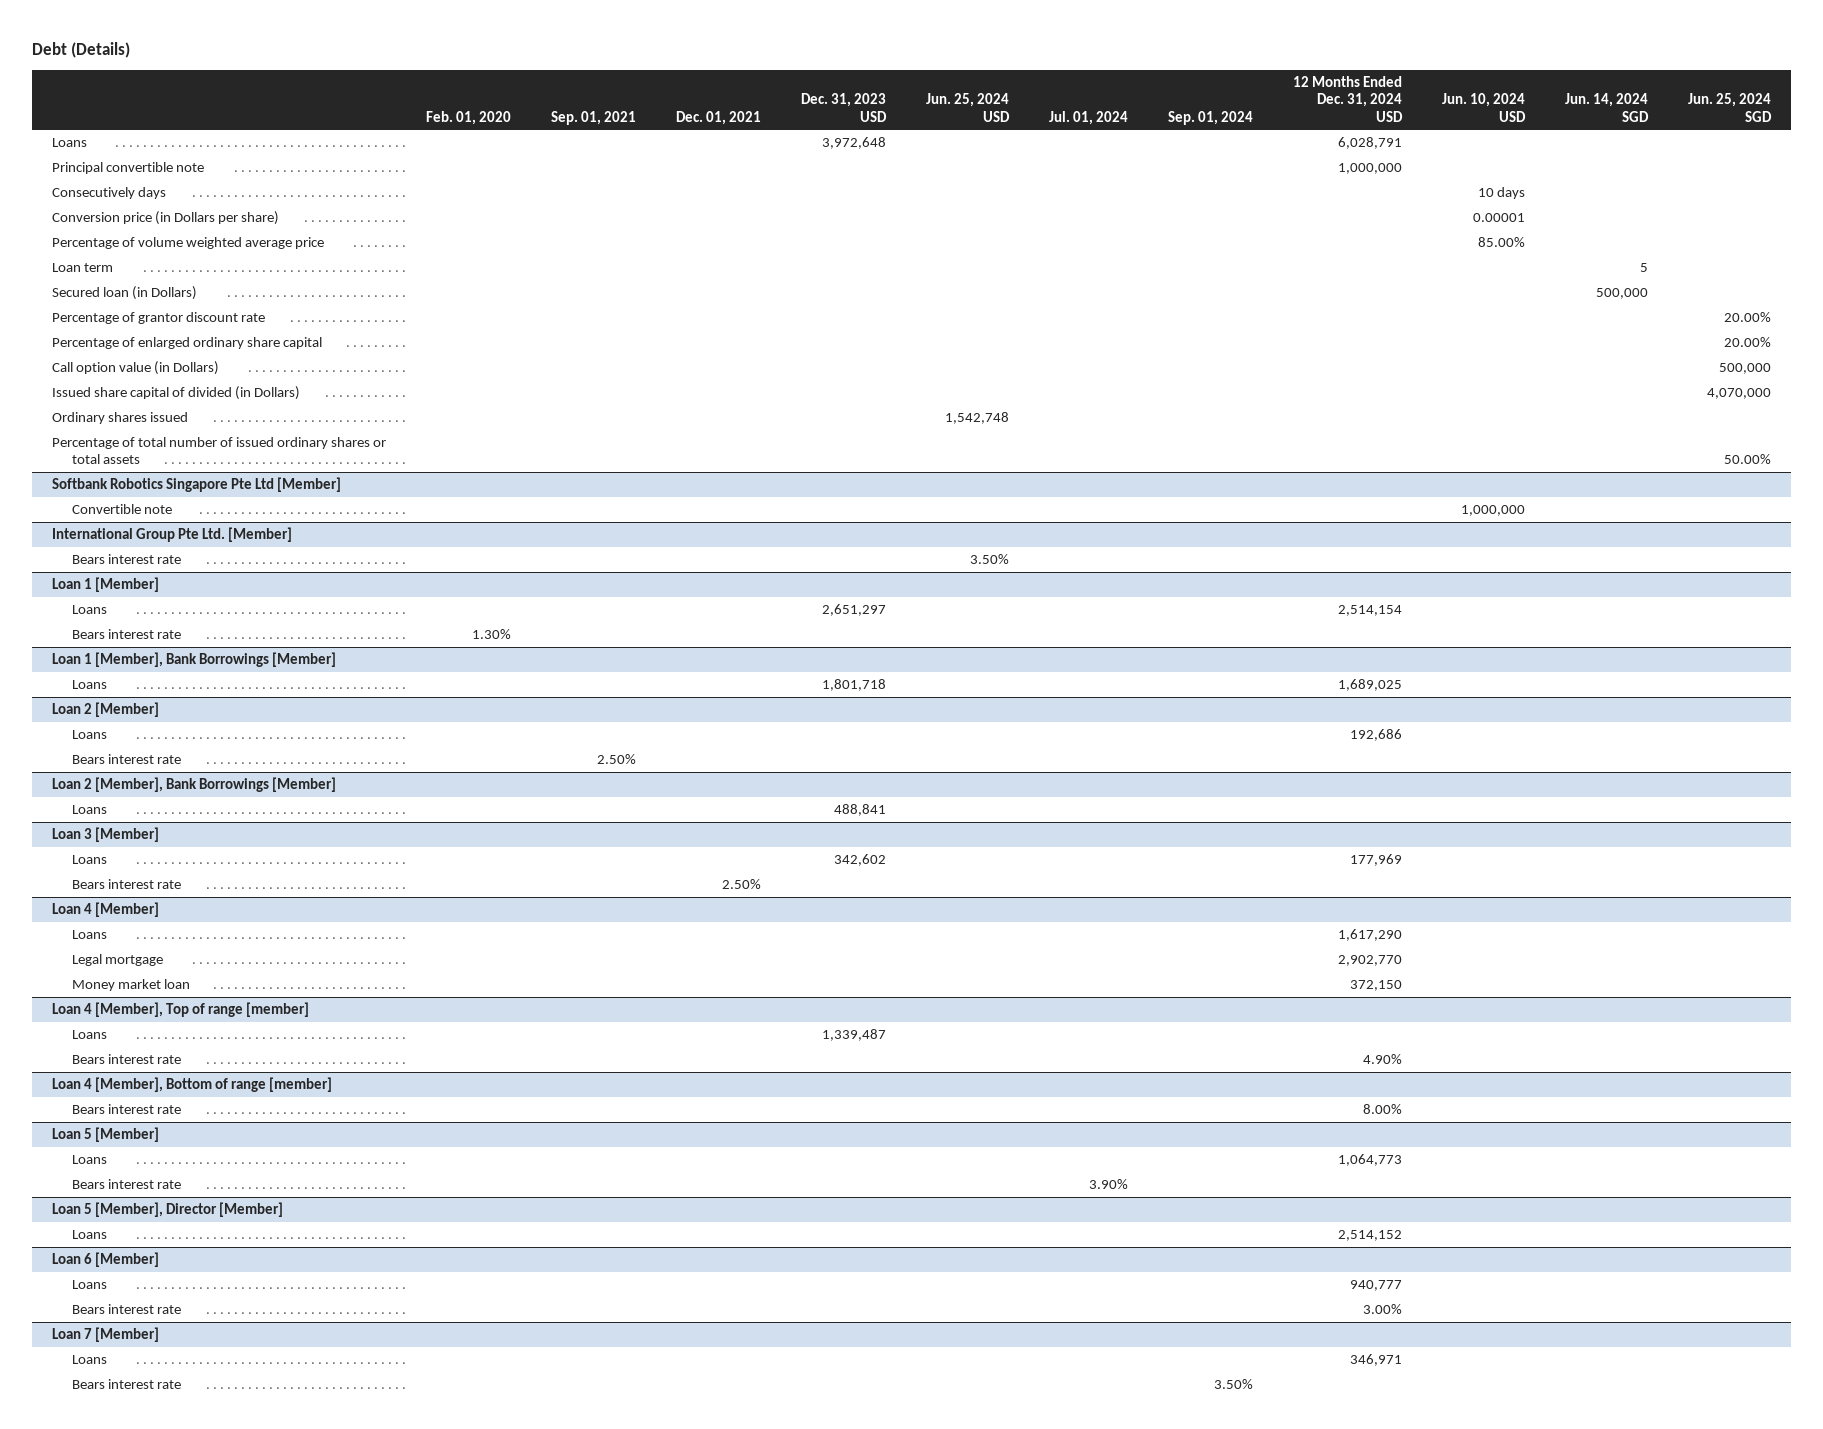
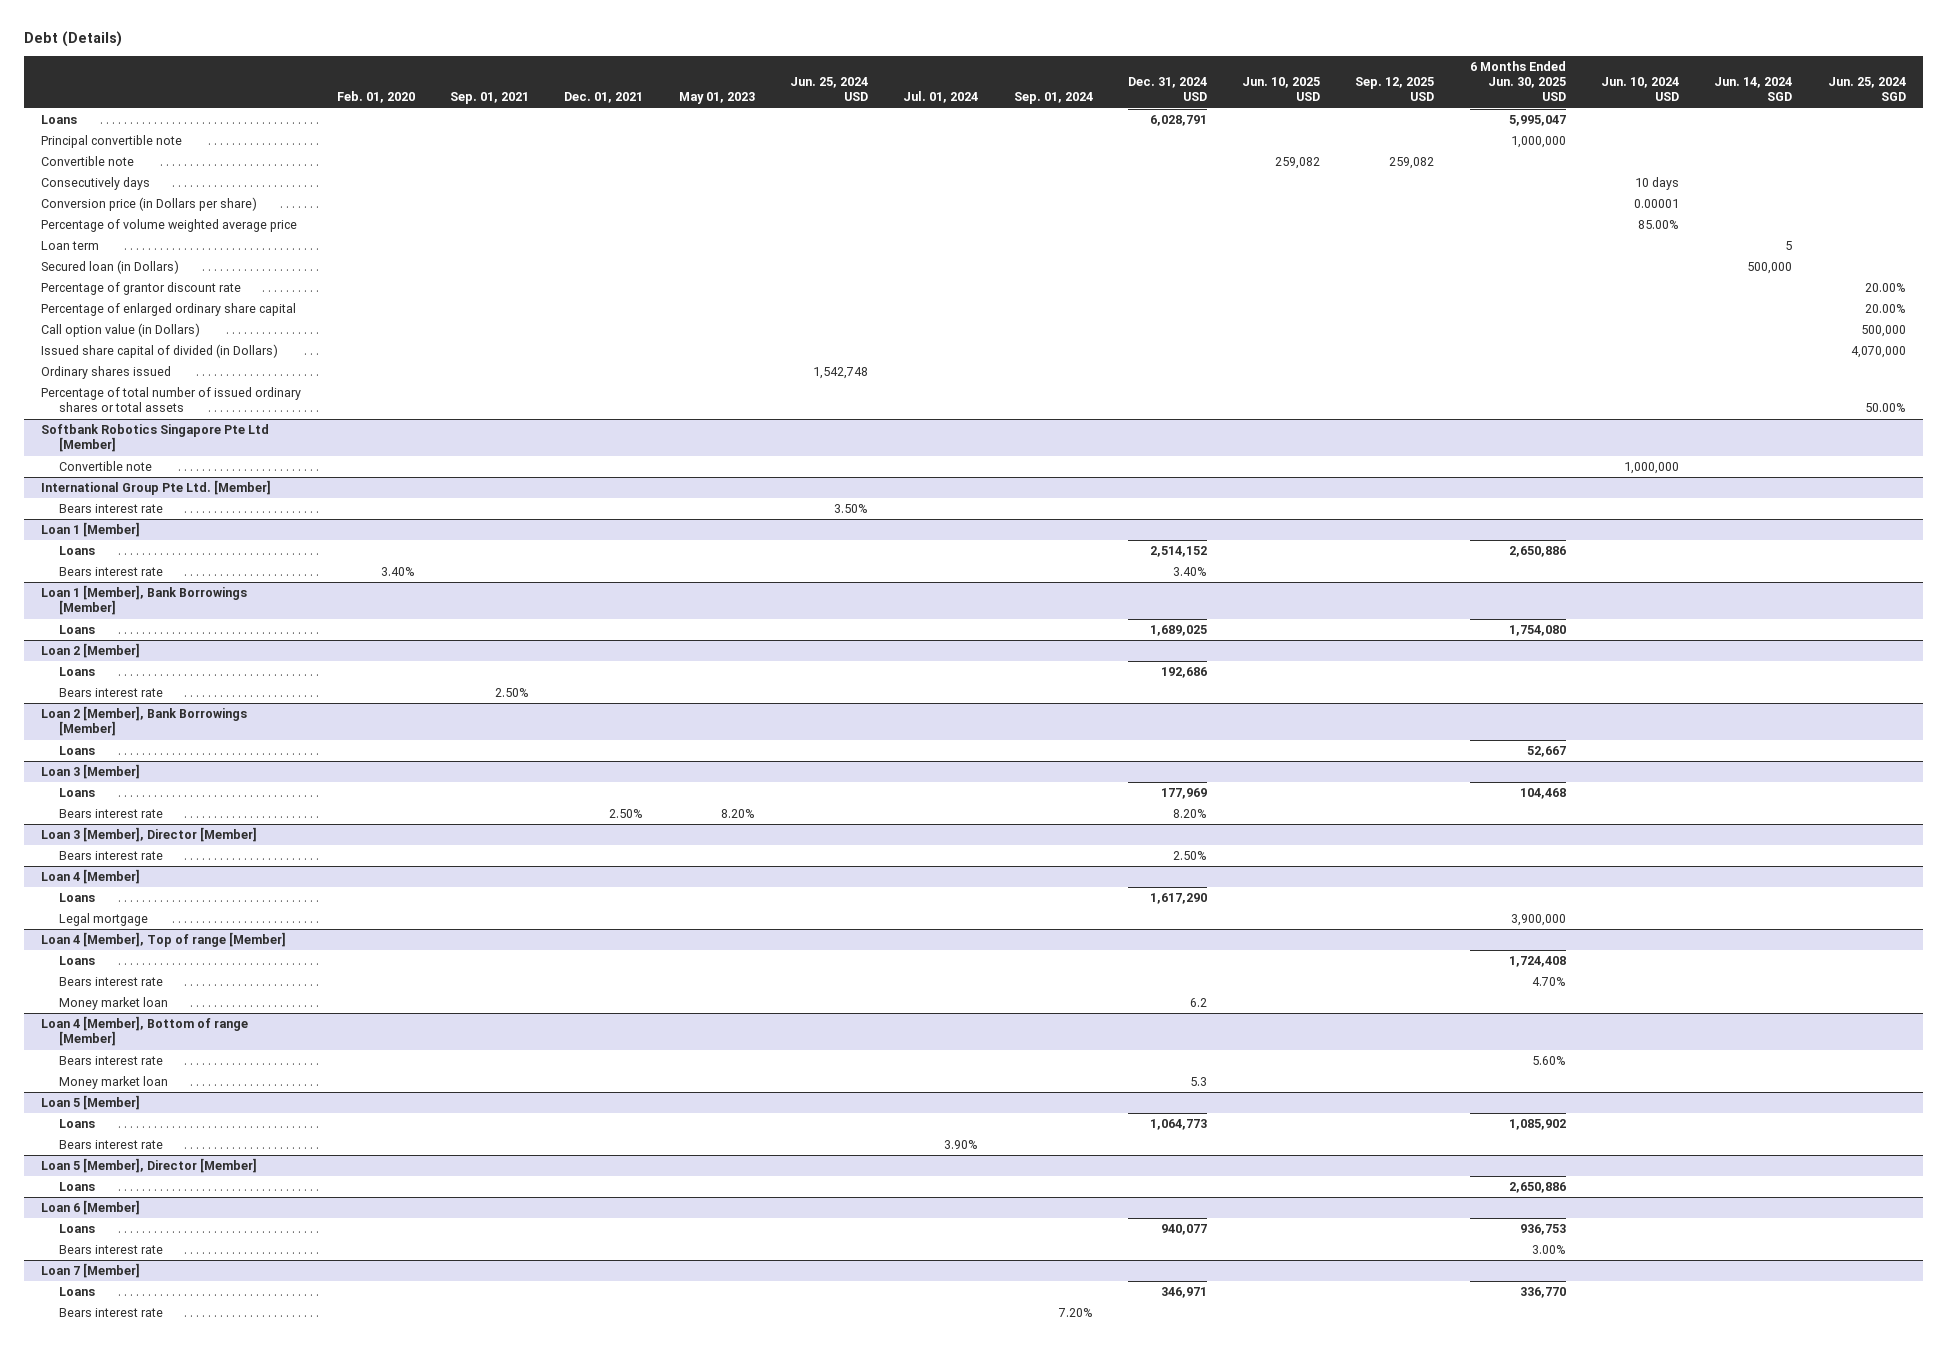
- | Feb. 01, 2020 | Sep. 01, 2021 | Dec. 01, 2021 | Dec. 31, 2023 USD | Jun. 25, 2024 USD | Jul. 01, 2024 | Sep. 01, 2024 | 12 Months Ended Dec. 31, 2024 USD | Jun. 10, 2024 USD | Jun. 14, 2024 SGD | Jun. 25, 2024 SGD
+ | Feb. 01, 2020 | Sep. 01, 2021 | Dec. 01, 2021 | May 01, 2023 | Jun. 25, 2024 USD | Jul. 01, 2024 | Sep. 01, 2024 | Dec. 31, 2024 USD | Jun. 10, 2025 USD | Sep. 12, 2025 USD | 6 Months Ended Jun. 30, 2025 USD | Jun. 10, 2024 USD | Jun. 14, 2024 SGD | Jun. 25, 2024 SGD
+ Convertible note | | | | | | | | | 259,082 | 259,082 | | | |
@ Loan 1 [Member]
- Bears interest rate | 1.30% | | | | | | | | | |
+ Bears interest rate | 3.40% | | | | | | | 3.40% | | | | | |
+ Loan 3 [Member], Director [Member]
+ Bears interest rate | | | | | | | | 2.50% | | | | | |
@ Loan 4 [Member]
- Money market loan | | | | | | | | 372,150 | | |
- Loan 4 [Member], Top of range [member]
+ Loan 4 [Member], Top of range [Member]
- Loan 4 [Member], Bottom of range [member]
+ Money market loan | | | | | | | | 6.2 | | | | | |
+ Loan 4 [Member], Bottom of range [Member]
+ Money market loan | | | | | | | | 5.3 | | | | | |
@ Loan 7 [Member]
- Bears interest rate | | | | | | | 3.50% | | | |
+ Bears interest rate | | | | | | | 7.20% | | | | | | |

